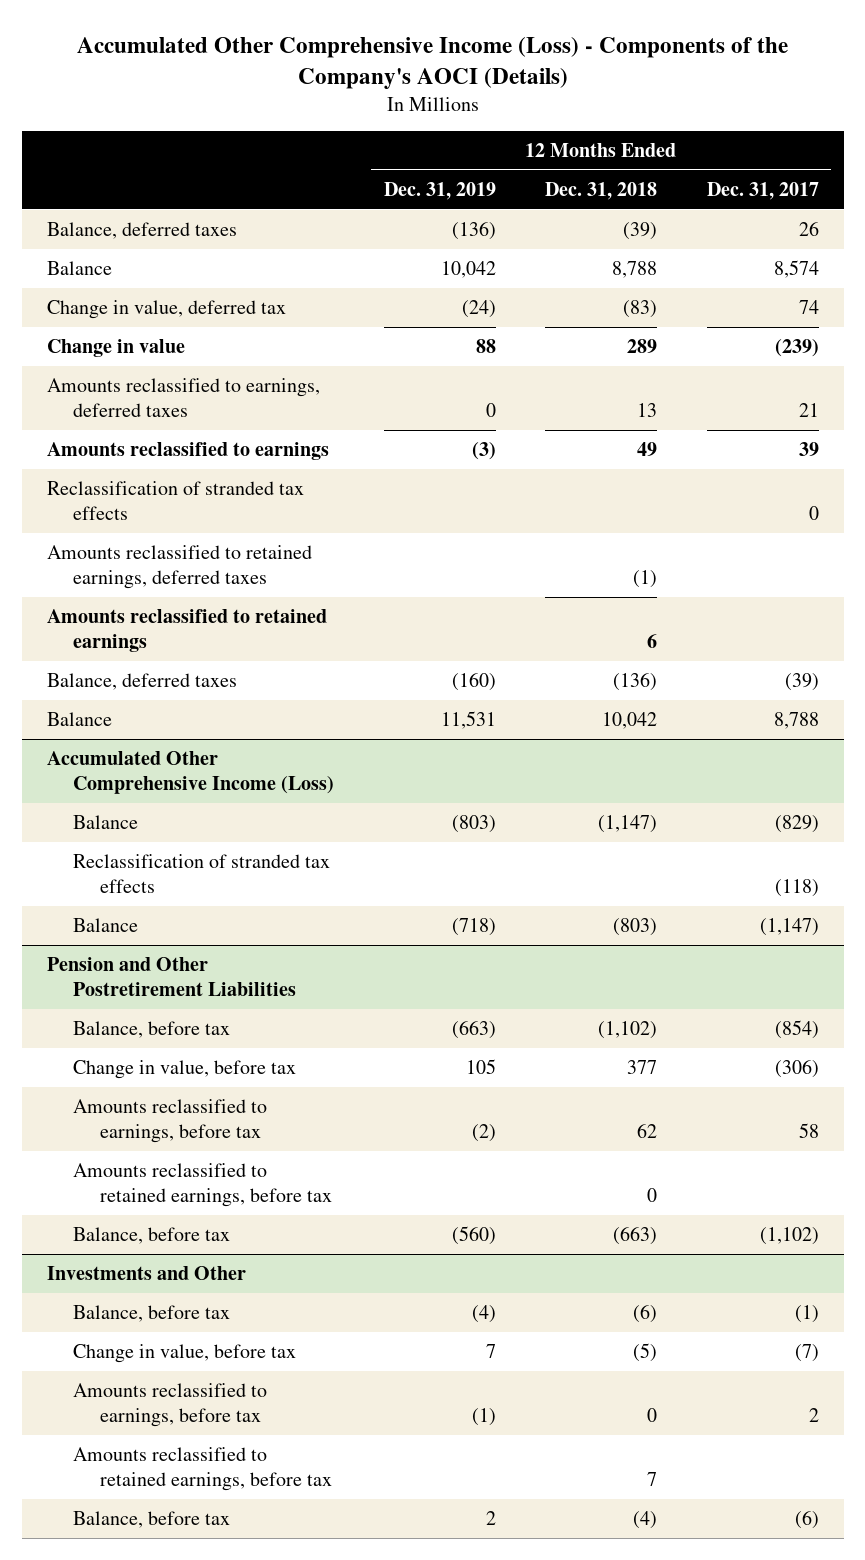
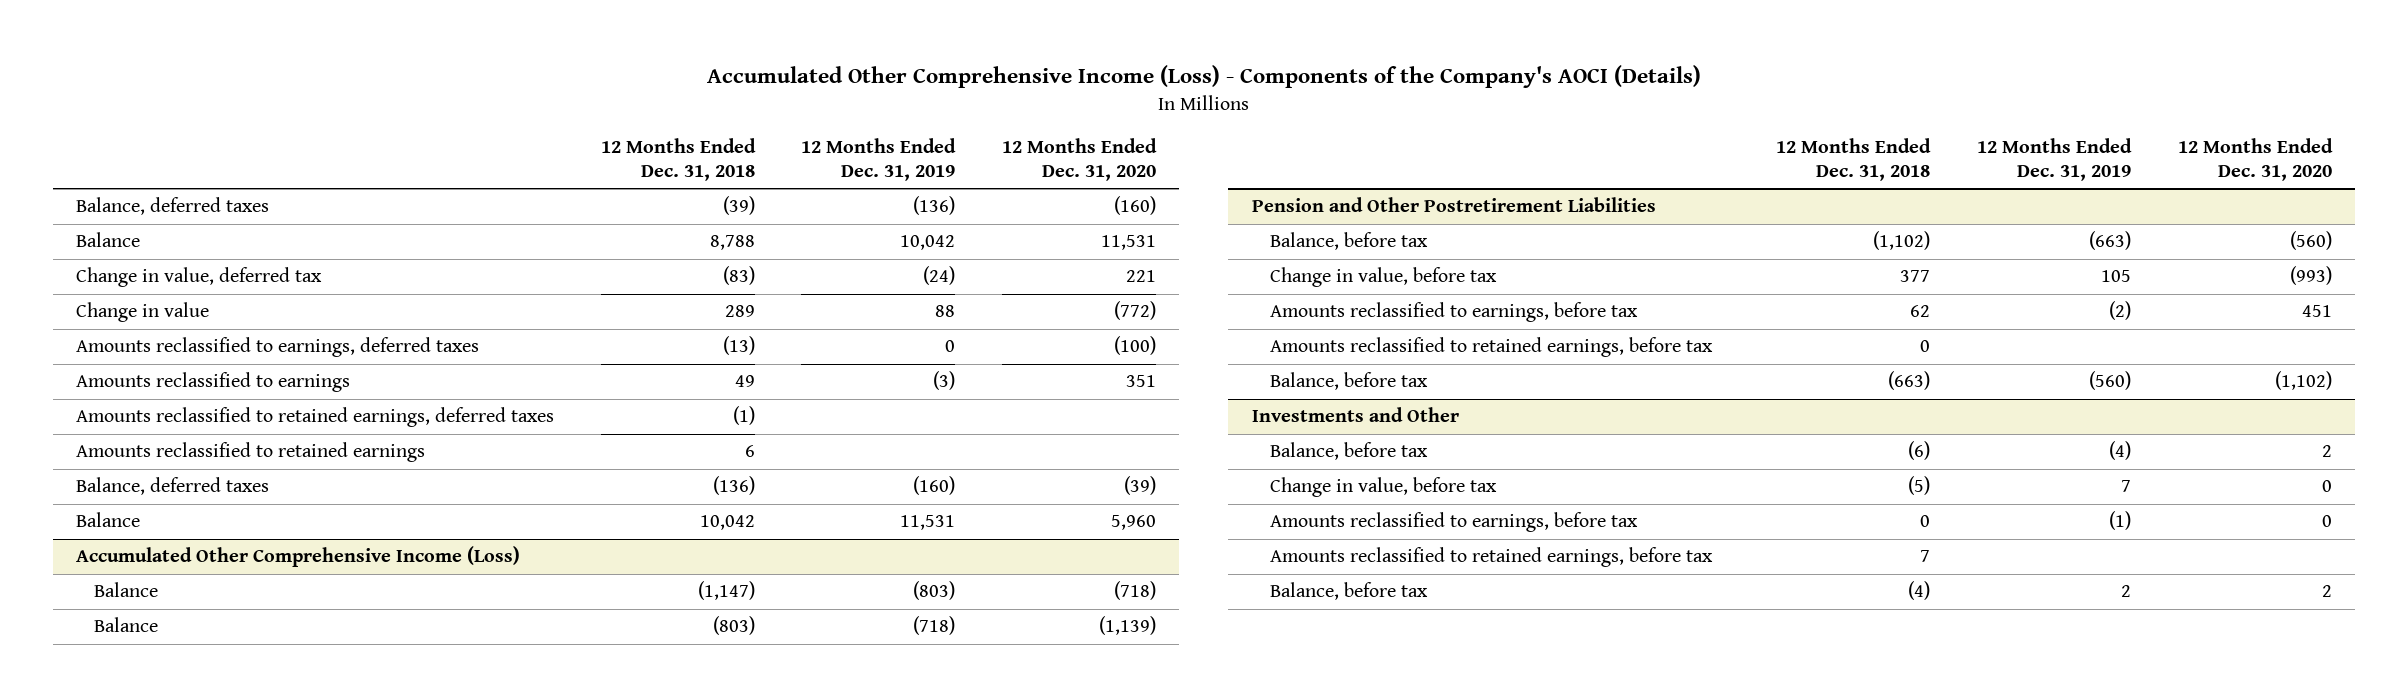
- | 12 Months Ended Dec. 31, 2019 | 12 Months Ended Dec. 31, 2018 | 12 Months Ended Dec. 31, 2017
+ | 12 Months Ended Dec. 31, 2018 | 12 Months Ended Dec. 31, 2019 | 12 Months Ended Dec. 31, 2020
- Amounts reclassified to earnings, deferred taxes | 0 | 13 | 21
+ Amounts reclassified to earnings, deferred taxes | (13) | 0 | (100)
- Reclassification of stranded tax effects | | | 0
@ Accumulated Other Comprehensive Income (Loss)
- Reclassification of stranded tax effects | | | (118)

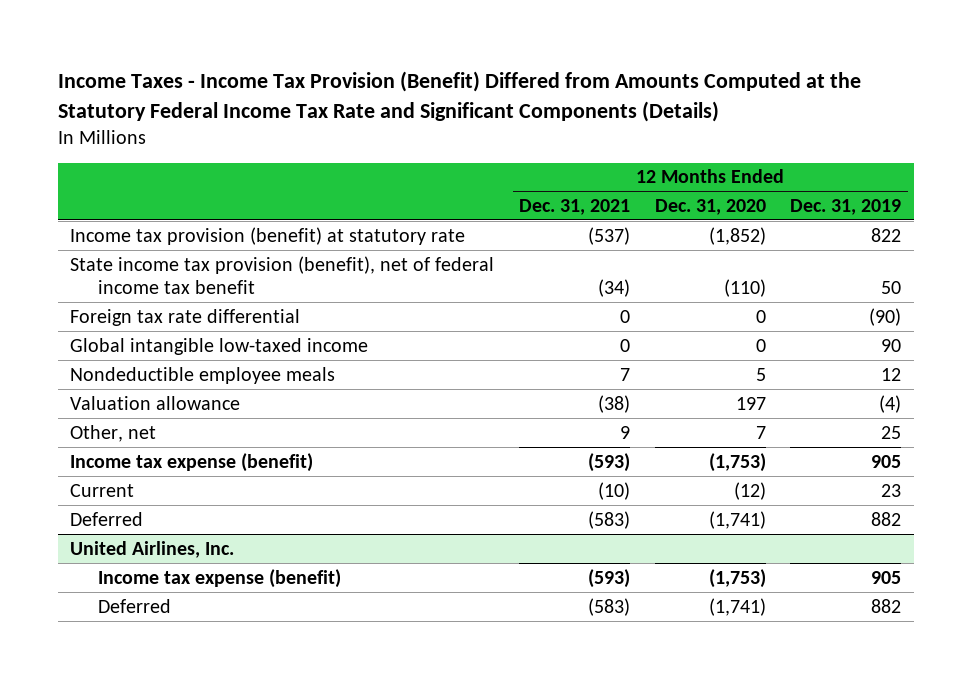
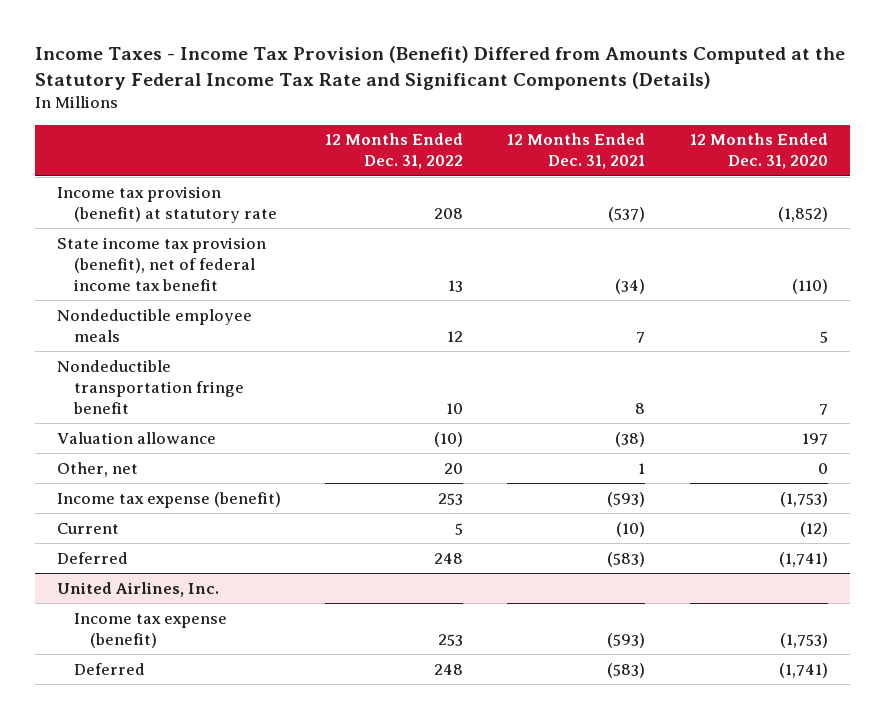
- | 12 Months Ended Dec. 31, 2021 | 12 Months Ended Dec. 31, 2020 | 12 Months Ended Dec. 31, 2019
+ | 12 Months Ended Dec. 31, 2022 | 12 Months Ended Dec. 31, 2021 | 12 Months Ended Dec. 31, 2020
- Foreign tax rate differential | 0 | 0 | (90)
- Global intangible low-taxed income | 0 | 0 | 90
+ Nondeductible transportation fringe benefit | 10 | 8 | 7
- Other, net | 9 | 7 | 25
+ Other, net | 20 | 1 | 0

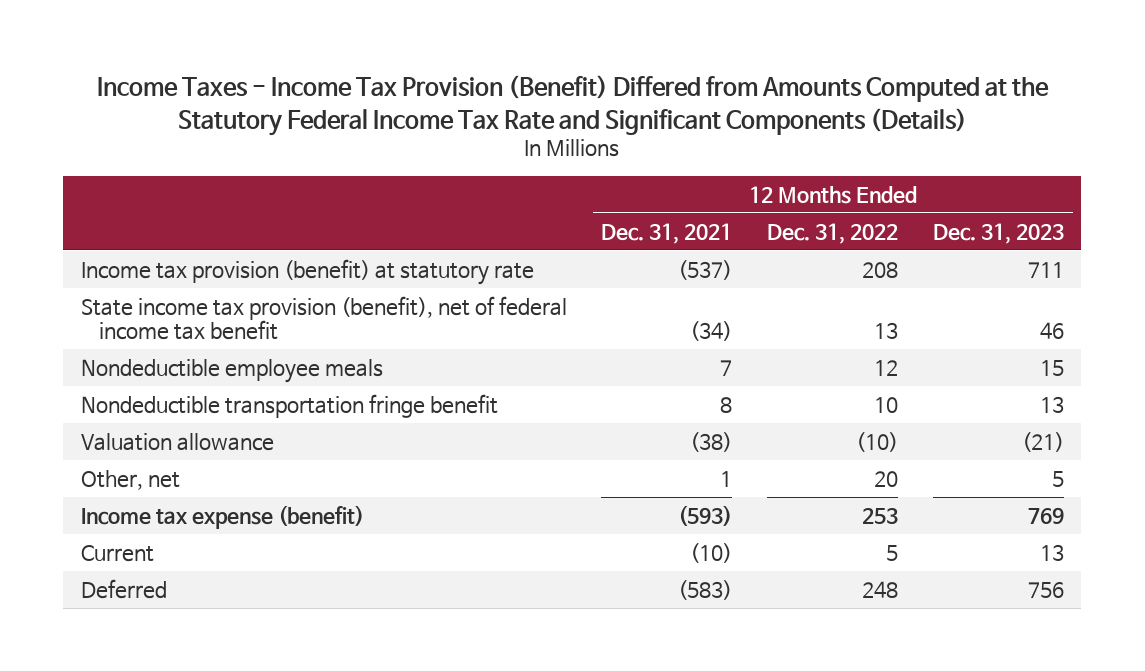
- | 12 Months Ended Dec. 31, 2022 | 12 Months Ended Dec. 31, 2021 | 12 Months Ended Dec. 31, 2020
+ | 12 Months Ended Dec. 31, 2021 | 12 Months Ended Dec. 31, 2022 | 12 Months Ended Dec. 31, 2023
- United Airlines, Inc.
- Income tax expense (benefit) | 253 | (593) | (1,753)
- Deferred | 248 | (583) | (1,741)

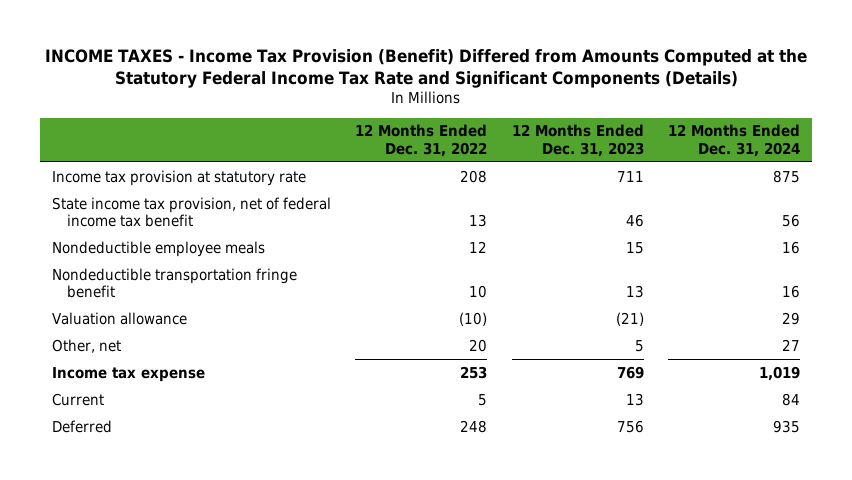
- Income Taxes - Income Tax Provision (Benefit) Differed from Amounts Computed at the Statutory Federal Income Tax Rate and Significant Components (Details)
+ INCOME TAXES - Income Tax Provision (Benefit) Differed from Amounts Computed at the Statutory Federal Income Tax Rate and Significant Components (Details)
- | 12 Months Ended Dec. 31, 2021 | 12 Months Ended Dec. 31, 2022 | 12 Months Ended Dec. 31, 2023
+ | 12 Months Ended Dec. 31, 2022 | 12 Months Ended Dec. 31, 2023 | 12 Months Ended Dec. 31, 2024
- Income tax provision (benefit) at statutory rate | (537) | 208 | 711
- State income tax provision (benefit), net of federal income tax benefit | (34) | 13 | 46
+ Income tax provision at statutory rate | 208 | 711 | 875
+ State income tax provision, net of federal income tax benefit | 13 | 46 | 56
- Income tax expense (benefit) | (593) | 253 | 769
+ Income tax expense | 253 | 769 | 1,019

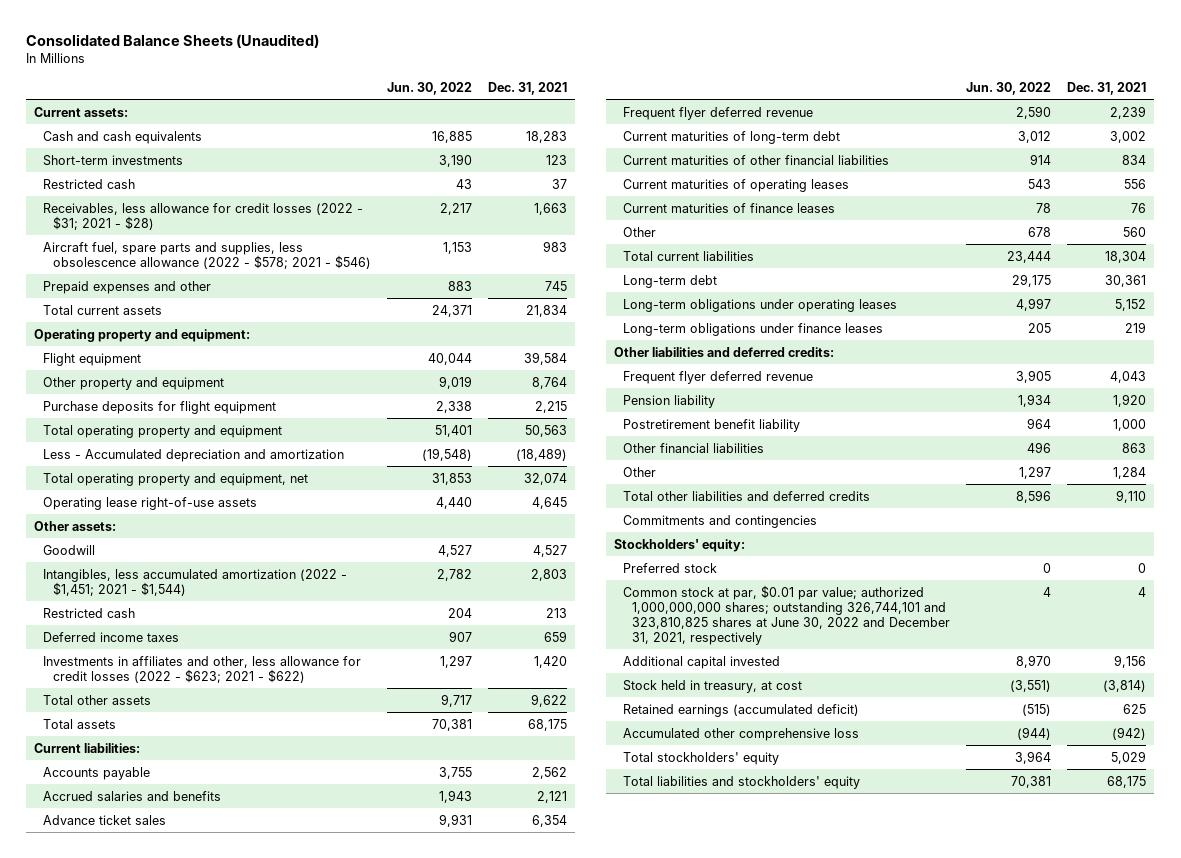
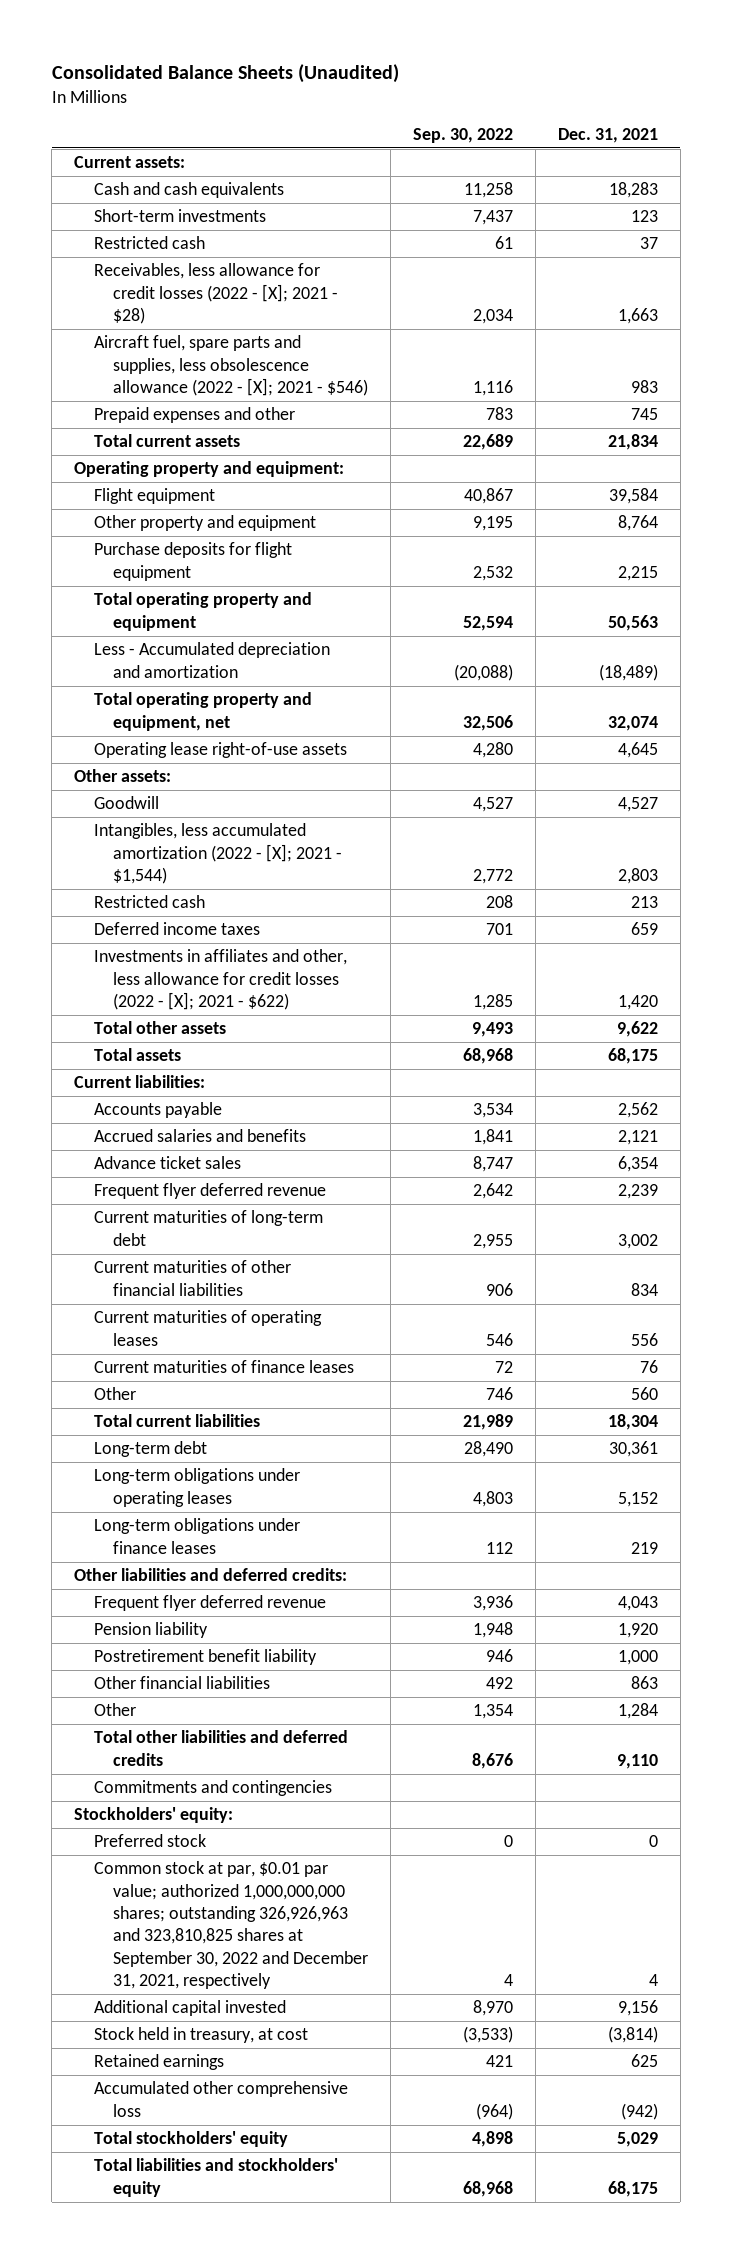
- | Jun. 30, 2022 | Dec. 31, 2021
+ | Sep. 30, 2022 | Dec. 31, 2021
- Receivables, less allowance for credit losses (2022 - $31; 2021 - $28) | 2,217 | 1,663
- Aircraft fuel, spare parts and supplies, less obsolescence allowance (2022 - $578; 2021 - $546) | 1,153 | 983
+ Receivables, less allowance for credit losses (2022 - [X]; 2021 - $28) | 2,034 | 1,663
+ Aircraft fuel, spare parts and supplies, less obsolescence allowance (2022 - [X]; 2021 - $546) | 1,116 | 983
- Intangibles, less accumulated amortization (2022 - $1,451; 2021 - $1,544) | 2,782 | 2,803
+ Intangibles, less accumulated amortization (2022 - [X]; 2021 - $1,544) | 2,772 | 2,803
- Investments in affiliates and other, less allowance for credit losses (2022 - $623; 2021 - $622) | 1,297 | 1,420
+ Investments in affiliates and other, less allowance for credit losses (2022 - [X]; 2021 - $622) | 1,285 | 1,420
- Common stock at par, $0.01 par value; authorized 1,000,000,000 shares; outstanding 326,744,101 and 323,810,825 shares at June 30, 2022 and December 31, 2021, respectively | 4 | 4
+ Common stock at par, $0.01 par value; authorized 1,000,000,000 shares; outstanding 326,926,963 and 323,810,825 shares at September 30, 2022 and December 31, 2021, respectively | 4 | 4
- Retained earnings (accumulated deficit) | (515) | 625
+ Retained earnings | 421 | 625

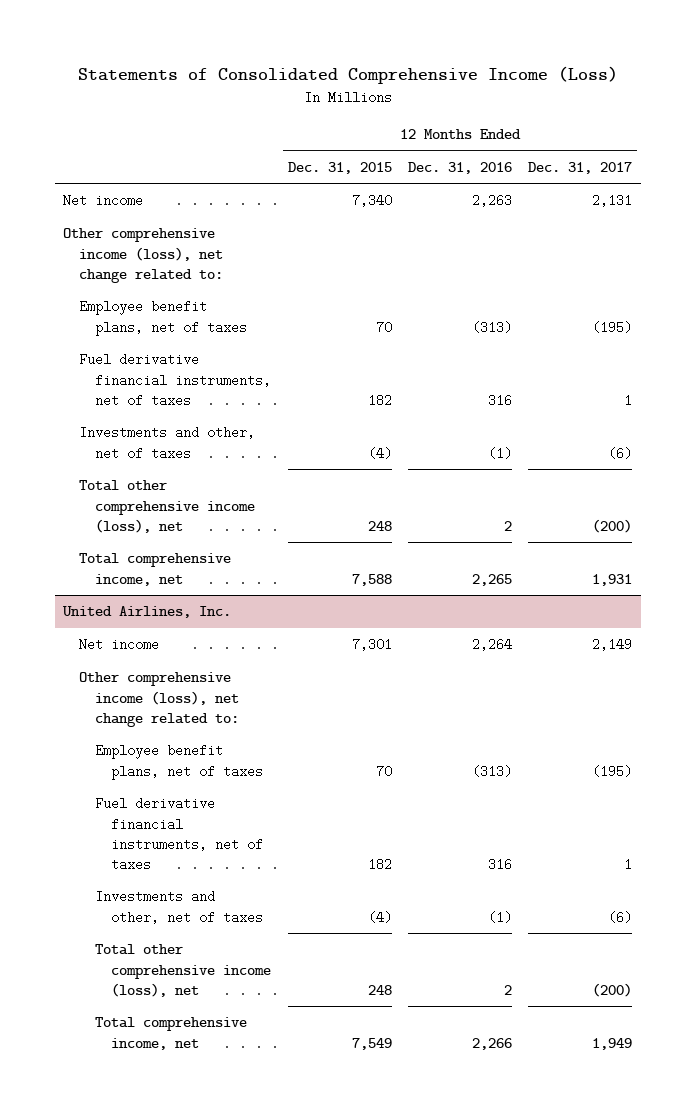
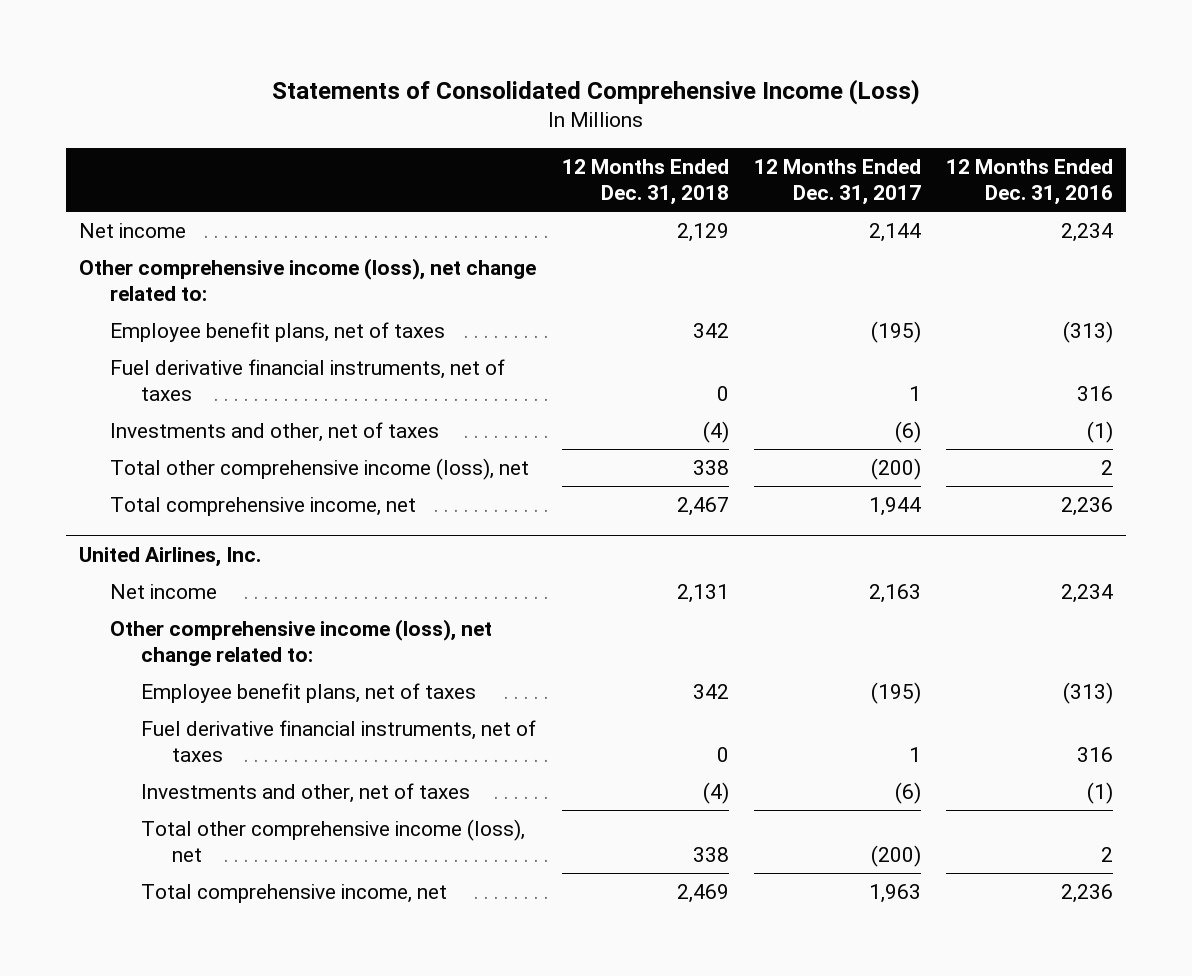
- | 12 Months Ended Dec. 31, 2015 | 12 Months Ended Dec. 31, 2016 | 12 Months Ended Dec. 31, 2017
+ | 12 Months Ended Dec. 31, 2018 | 12 Months Ended Dec. 31, 2017 | 12 Months Ended Dec. 31, 2016
- Net income | 7,340 | 2,263 | 2,131
+ Net income | 2,129 | 2,144 | 2,234
- Total comprehensive income, net | 7,588 | 2,265 | 1,931
+ Total comprehensive income, net | 2,467 | 1,944 | 2,236
@ United Airlines, Inc.
- Net income | 7,301 | 2,264 | 2,149
+ Net income | 2,131 | 2,163 | 2,234
- Total comprehensive income, net | 7,549 | 2,266 | 1,949
+ Total comprehensive income, net | 2,469 | 1,963 | 2,236

